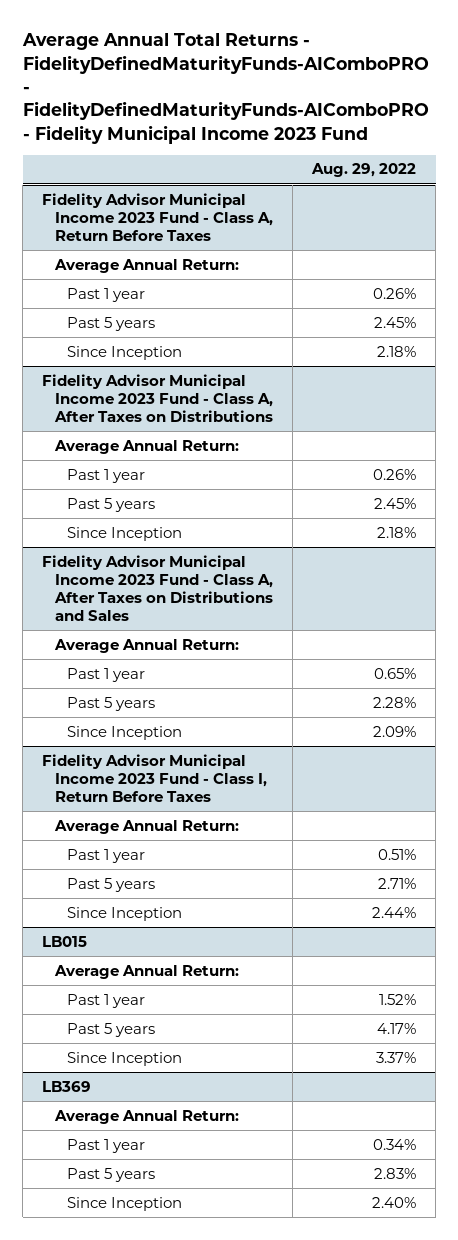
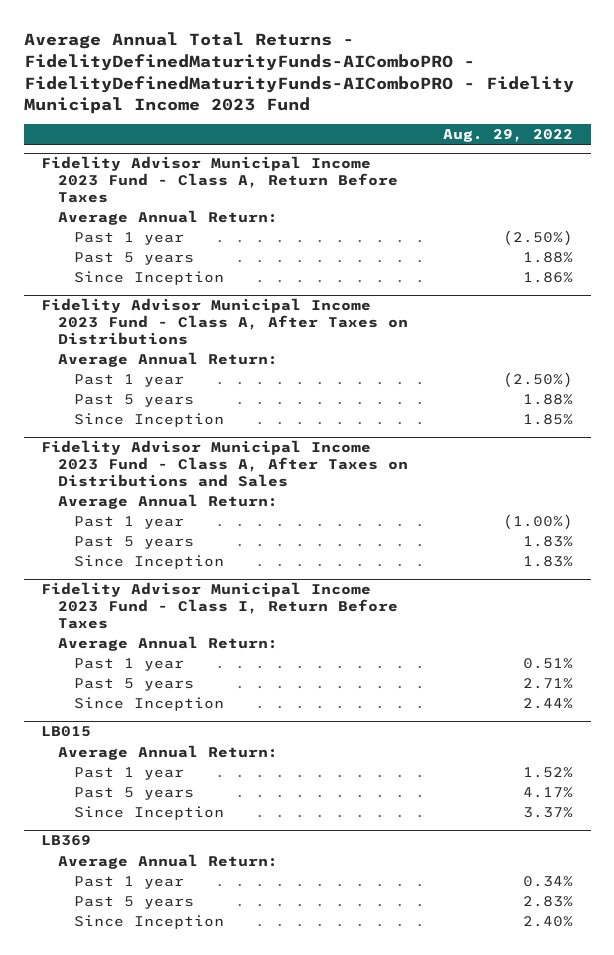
@ Fidelity Advisor Municipal Income 2023 Fund - Class A, Return Before Taxes
- Past 1 year | 0.26%
- Past 5 years | 2.45%
- Since Inception | 2.18%
+ Past 1 year | (2.50%)
+ Past 5 years | 1.88%
+ Since Inception | 1.86%
@ Fidelity Advisor Municipal Income 2023 Fund - Class A, After Taxes on Distributions
- Past 1 year | 0.26%
- Past 5 years | 2.45%
- Since Inception | 2.18%
+ Past 1 year | (2.50%)
+ Past 5 years | 1.88%
+ Since Inception | 1.85%
@ Fidelity Advisor Municipal Income 2023 Fund - Class A, After Taxes on Distributions and Sales
- Past 1 year | 0.65%
- Past 5 years | 2.28%
- Since Inception | 2.09%
+ Past 1 year | (1.00%)
+ Past 5 years | 1.83%
+ Since Inception | 1.83%

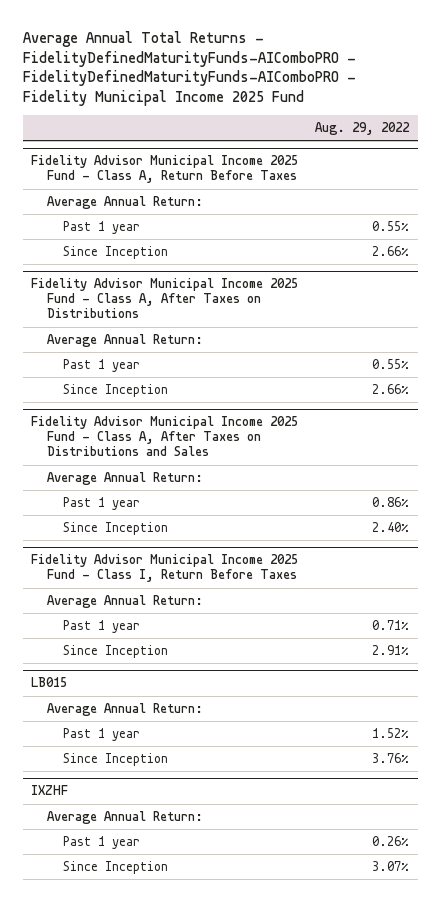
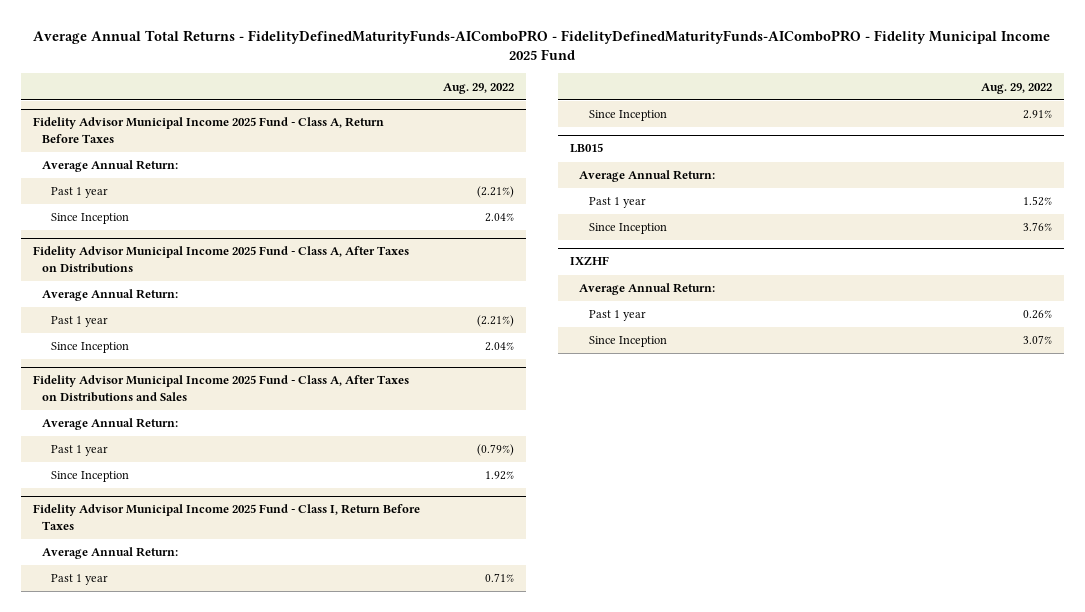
@ Fidelity Advisor Municipal Income 2025 Fund - Class A, Return Before Taxes
- Past 1 year | 0.55%
- Since Inception | 2.66%
+ Past 1 year | (2.21%)
+ Since Inception | 2.04%
@ Fidelity Advisor Municipal Income 2025 Fund - Class A, After Taxes on Distributions
- Past 1 year | 0.55%
- Since Inception | 2.66%
+ Past 1 year | (2.21%)
+ Since Inception | 2.04%
@ Fidelity Advisor Municipal Income 2025 Fund - Class A, After Taxes on Distributions and Sales
- Past 1 year | 0.86%
- Since Inception | 2.40%
+ Past 1 year | (0.79%)
+ Since Inception | 1.92%

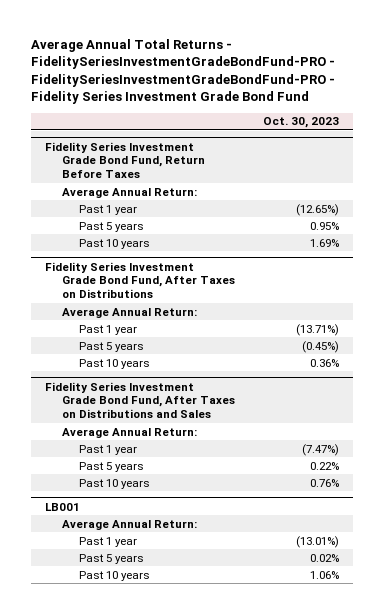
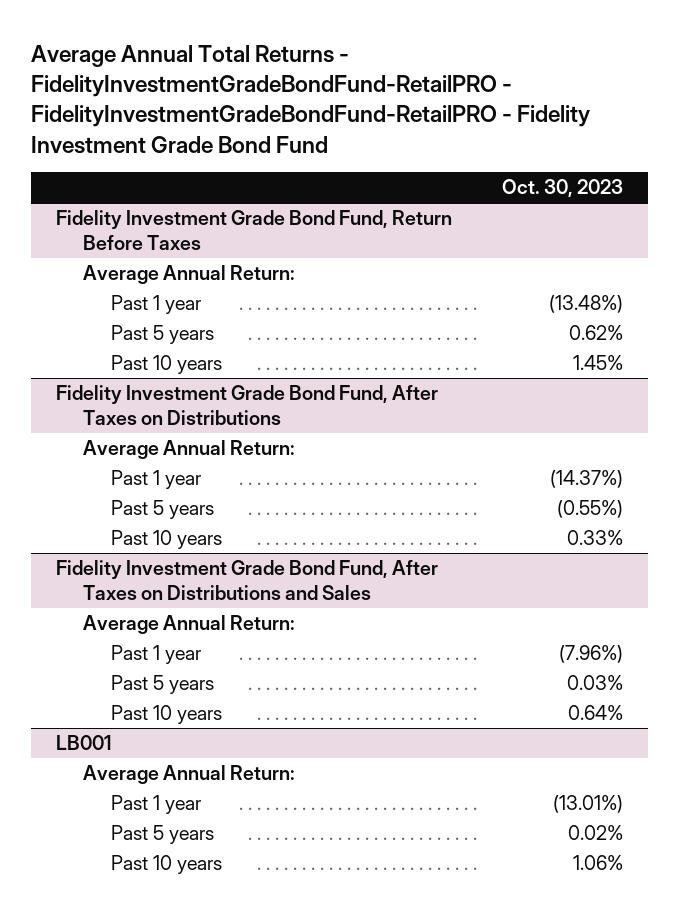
- Average Annual Total Returns - FidelitySeriesInvestmentGradeBondFund-PRO - FidelitySeriesInvestmentGradeBondFund-PRO - Fidelity Series Investment Grade Bond Fund
+ Average Annual Total Returns - FidelityInvestmentGradeBondFund-RetailPRO - FidelityInvestmentGradeBondFund-RetailPRO - Fidelity Investment Grade Bond Fund
- Fidelity Series Investment Grade Bond Fund, Return Before Taxes
+ Fidelity Investment Grade Bond Fund, Return Before Taxes
- Past 1 year | (12.65%)
- Past 5 years | 0.95%
- Past 10 years | 1.69%
- Fidelity Series Investment Grade Bond Fund, After Taxes on Distributions
+ Past 1 year | (13.48%)
+ Past 5 years | 0.62%
+ Past 10 years | 1.45%
+ Fidelity Investment Grade Bond Fund, After Taxes on Distributions
- Past 1 year | (13.71%)
- Past 5 years | (0.45%)
- Past 10 years | 0.36%
- Fidelity Series Investment Grade Bond Fund, After Taxes on Distributions and Sales
+ Past 1 year | (14.37%)
+ Past 5 years | (0.55%)
+ Past 10 years | 0.33%
+ Fidelity Investment Grade Bond Fund, After Taxes on Distributions and Sales
- Past 1 year | (7.47%)
- Past 5 years | 0.22%
- Past 10 years | 0.76%
+ Past 1 year | (7.96%)
+ Past 5 years | 0.03%
+ Past 10 years | 0.64%

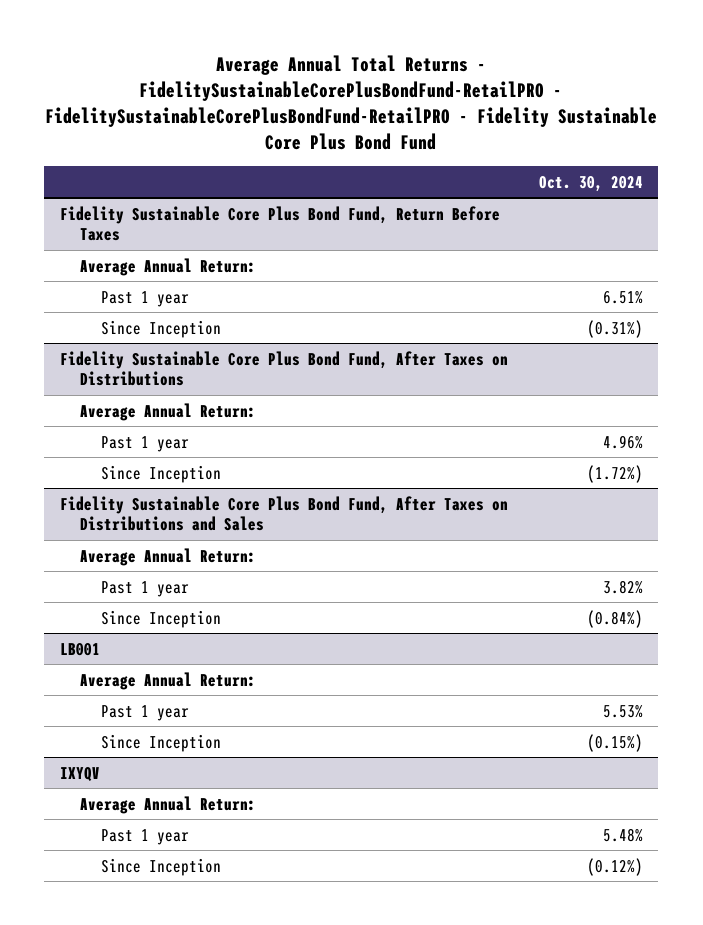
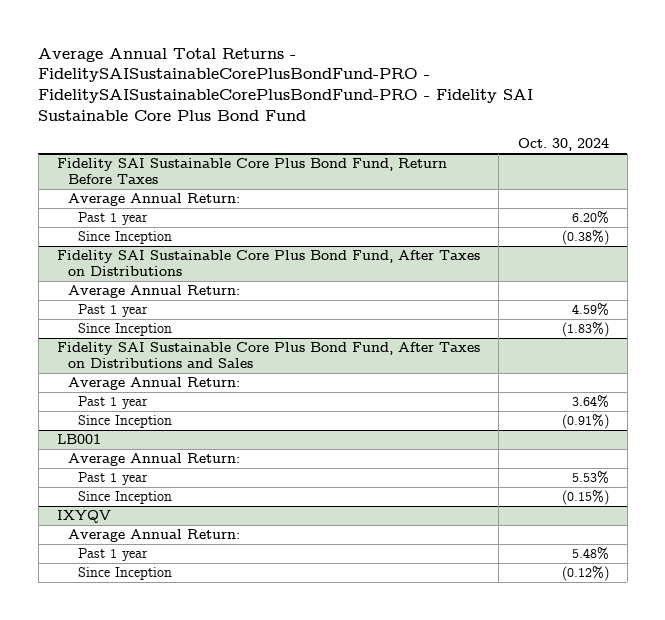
- Average Annual Total Returns - FidelitySustainableCorePlusBondFund-RetailPRO - FidelitySustainableCorePlusBondFund-RetailPRO - Fidelity Sustainable Core Plus Bond Fund
+ Average Annual Total Returns - FidelitySAISustainableCorePlusBondFund-PRO - FidelitySAISustainableCorePlusBondFund-PRO - Fidelity SAI Sustainable Core Plus Bond Fund
- Fidelity Sustainable Core Plus Bond Fund, Return Before Taxes
+ Fidelity SAI Sustainable Core Plus Bond Fund, Return Before Taxes
- Past 1 year | 6.51%
- Since Inception | (0.31%)
- Fidelity Sustainable Core Plus Bond Fund, After Taxes on Distributions
+ Past 1 year | 6.20%
+ Since Inception | (0.38%)
+ Fidelity SAI Sustainable Core Plus Bond Fund, After Taxes on Distributions
- Past 1 year | 4.96%
- Since Inception | (1.72%)
- Fidelity Sustainable Core Plus Bond Fund, After Taxes on Distributions and Sales
+ Past 1 year | 4.59%
+ Since Inception | (1.83%)
+ Fidelity SAI Sustainable Core Plus Bond Fund, After Taxes on Distributions and Sales
- Past 1 year | 3.82%
- Since Inception | (0.84%)
+ Past 1 year | 3.64%
+ Since Inception | (0.91%)

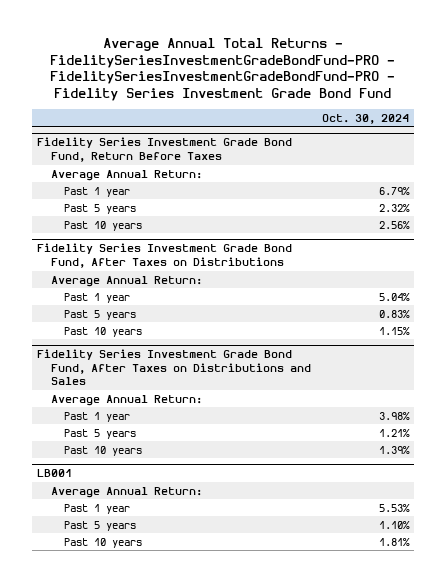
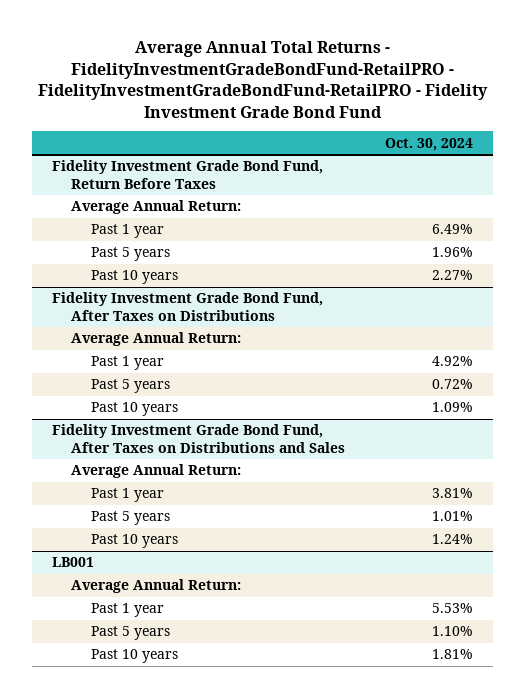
- Average Annual Total Returns - FidelitySeriesInvestmentGradeBondFund-PRO - FidelitySeriesInvestmentGradeBondFund-PRO - Fidelity Series Investment Grade Bond Fund
+ Average Annual Total Returns - FidelityInvestmentGradeBondFund-RetailPRO - FidelityInvestmentGradeBondFund-RetailPRO - Fidelity Investment Grade Bond Fund
- Fidelity Series Investment Grade Bond Fund, Return Before Taxes
+ Fidelity Investment Grade Bond Fund, Return Before Taxes
- Past 1 year | 6.79%
- Past 5 years | 2.32%
- Past 10 years | 2.56%
- Fidelity Series Investment Grade Bond Fund, After Taxes on Distributions
+ Past 1 year | 6.49%
+ Past 5 years | 1.96%
+ Past 10 years | 2.27%
+ Fidelity Investment Grade Bond Fund, After Taxes on Distributions
- Past 1 year | 5.04%
- Past 5 years | 0.83%
- Past 10 years | 1.15%
- Fidelity Series Investment Grade Bond Fund, After Taxes on Distributions and Sales
+ Past 1 year | 4.92%
+ Past 5 years | 0.72%
+ Past 10 years | 1.09%
+ Fidelity Investment Grade Bond Fund, After Taxes on Distributions and Sales
- Past 1 year | 3.98%
- Past 5 years | 1.21%
- Past 10 years | 1.39%
+ Past 1 year | 3.81%
+ Past 5 years | 1.01%
+ Past 10 years | 1.24%

